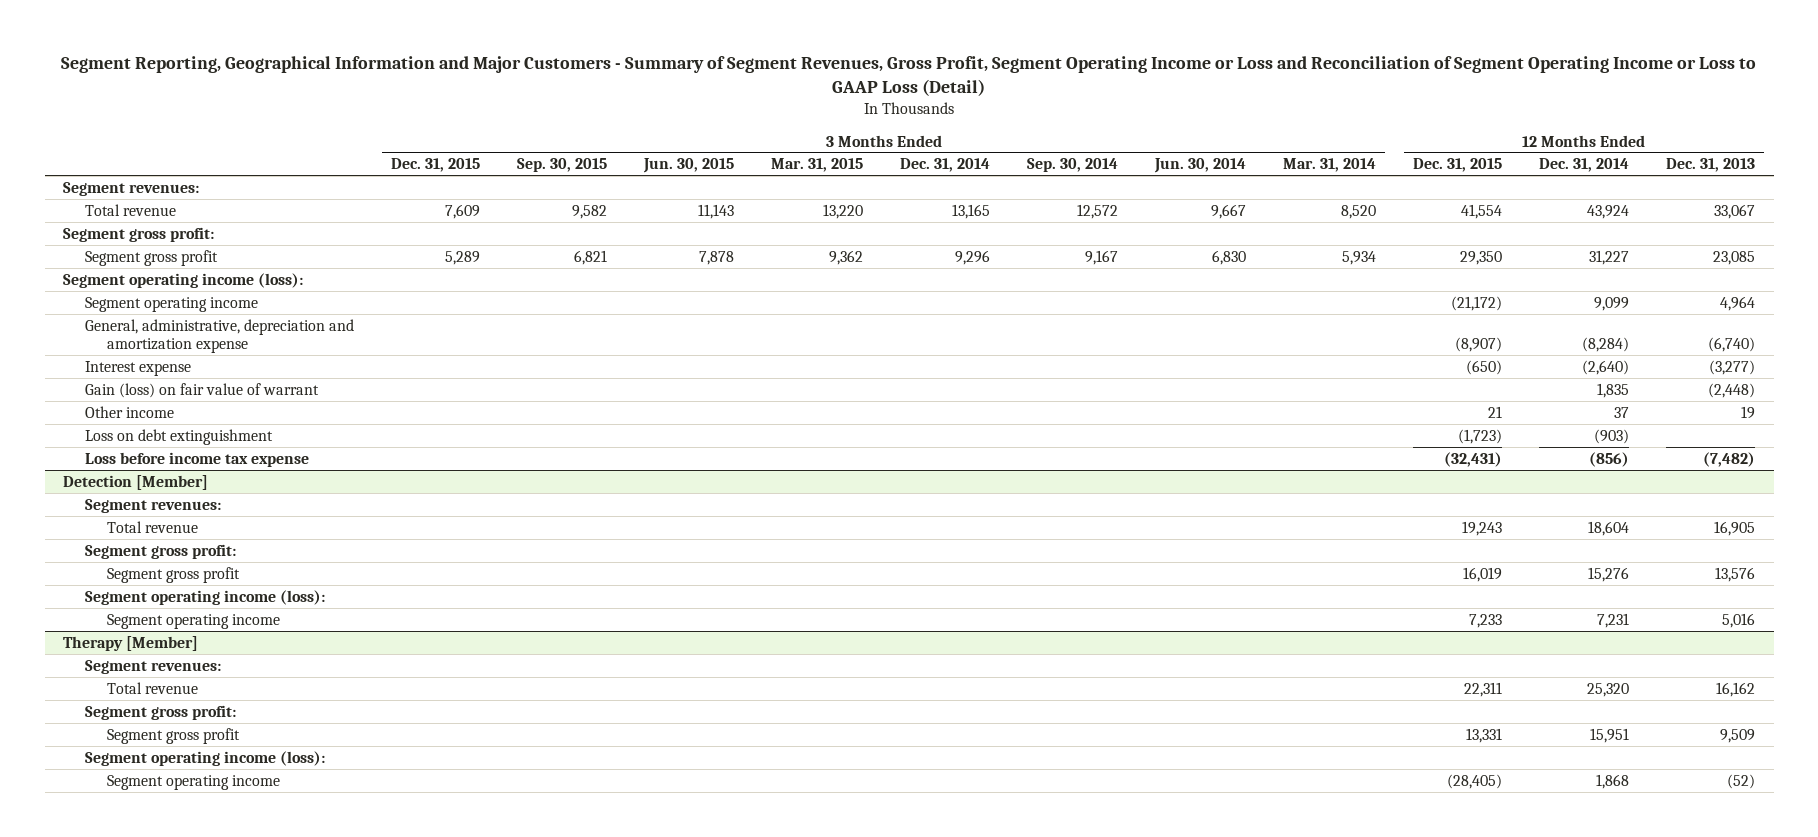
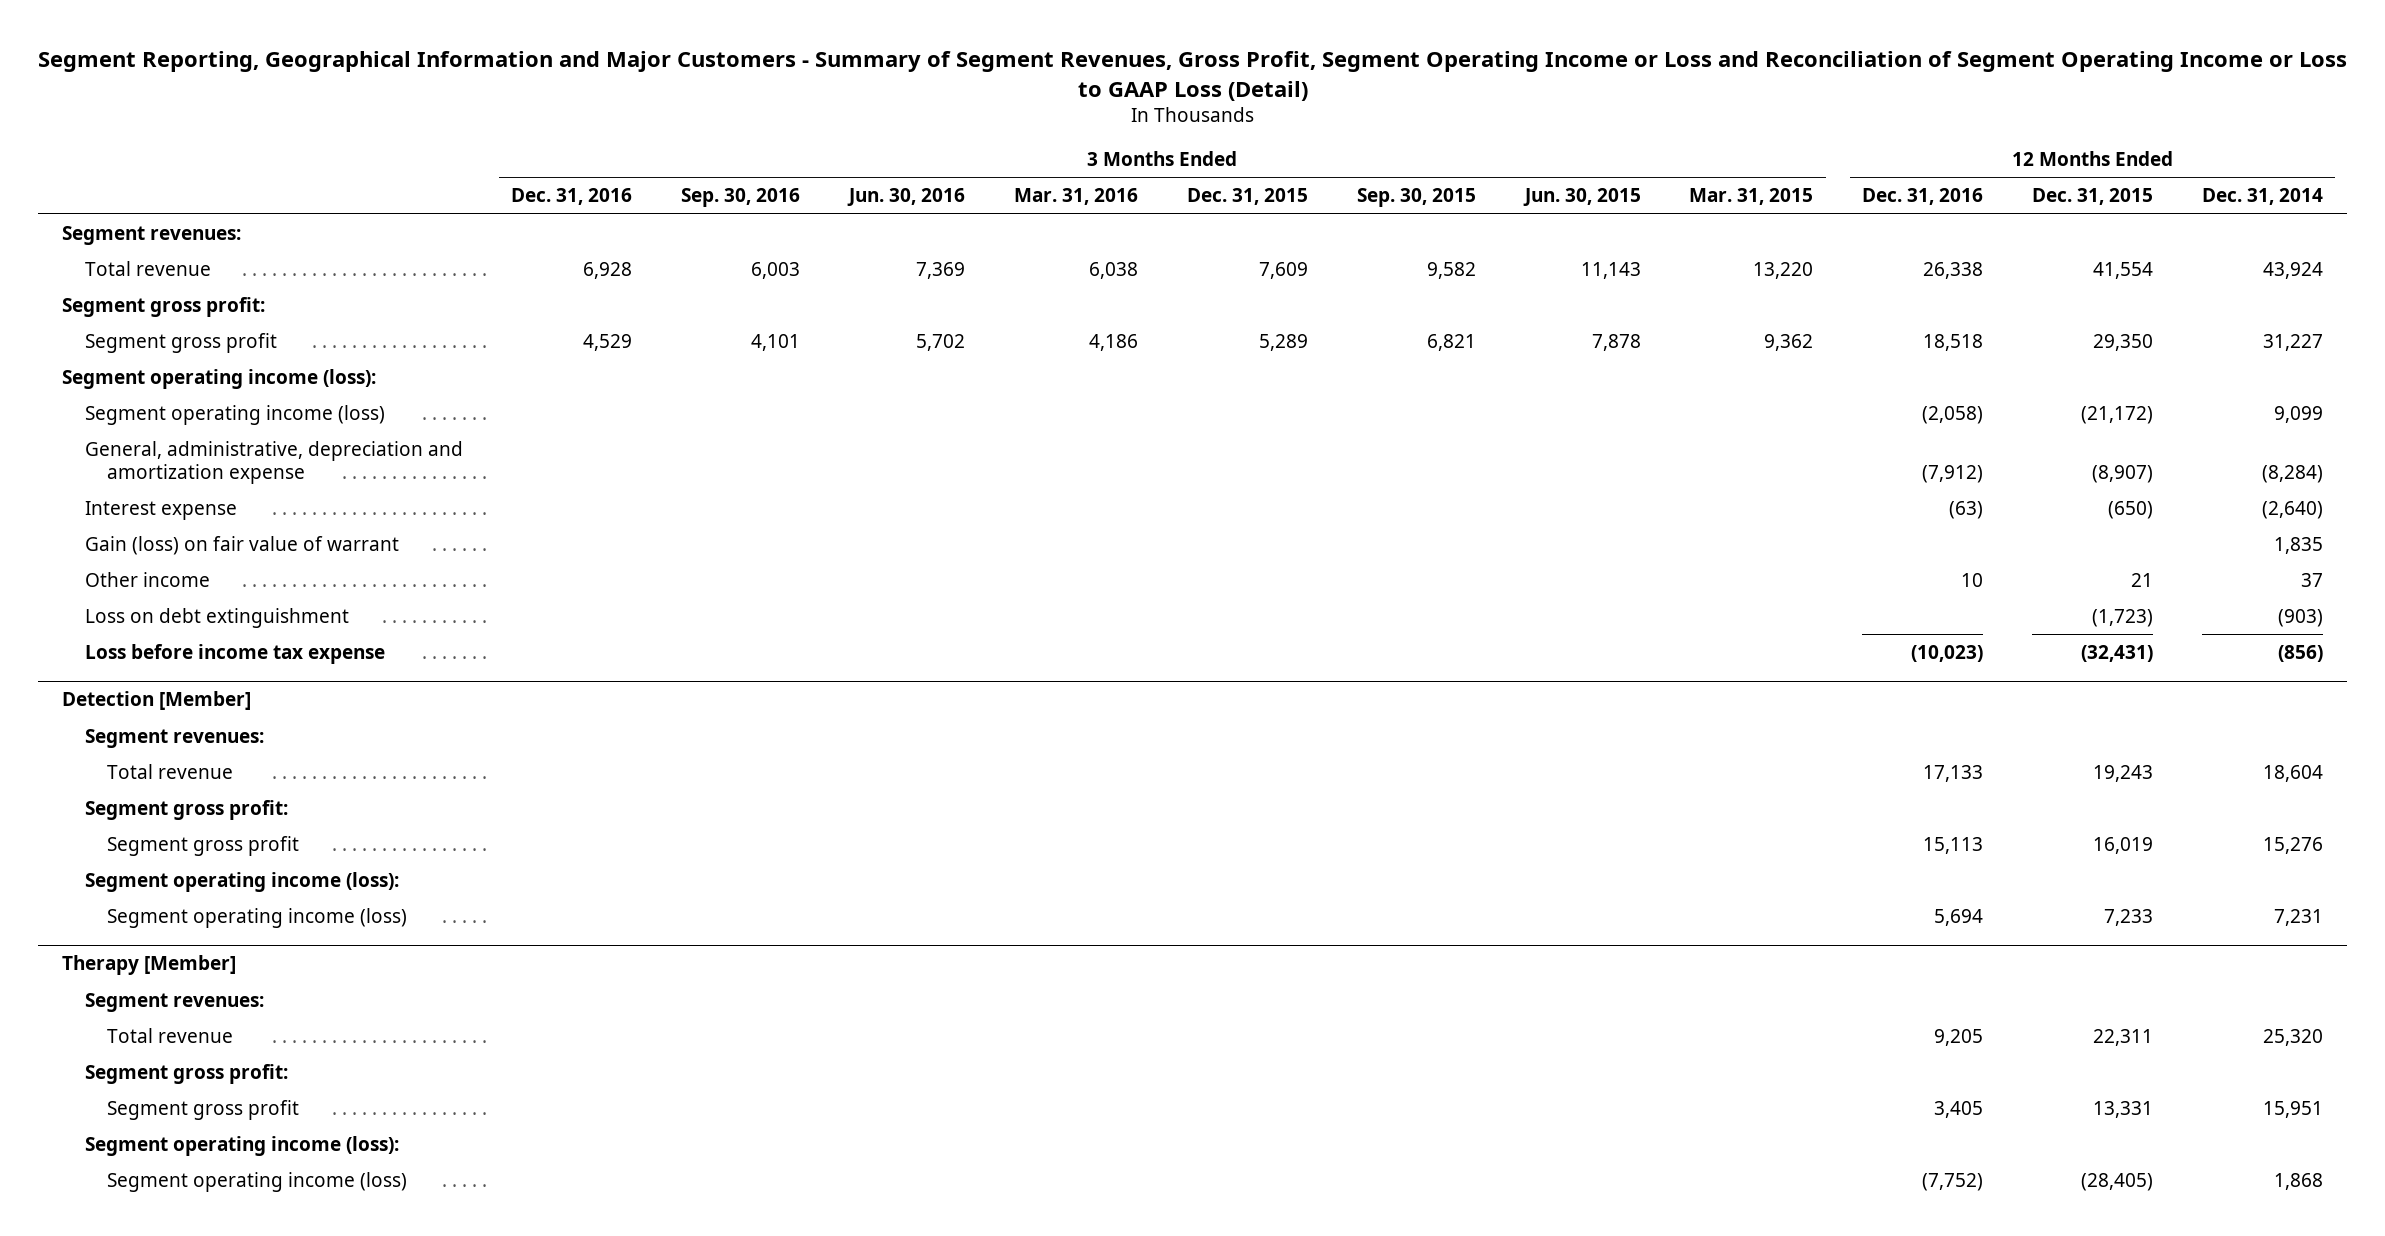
- | 3 Months Ended Dec. 31, 2015 | 3 Months Ended Sep. 30, 2015 | 3 Months Ended Jun. 30, 2015 | 3 Months Ended Mar. 31, 2015 | 3 Months Ended Dec. 31, 2014 | 3 Months Ended Sep. 30, 2014 | 3 Months Ended Jun. 30, 2014 | 3 Months Ended Mar. 31, 2014 | 12 Months Ended Dec. 31, 2015 | 12 Months Ended Dec. 31, 2014 | 12 Months Ended Dec. 31, 2013
+ | 3 Months Ended Dec. 31, 2016 | 3 Months Ended Sep. 30, 2016 | 3 Months Ended Jun. 30, 2016 | 3 Months Ended Mar. 31, 2016 | 3 Months Ended Dec. 31, 2015 | 3 Months Ended Sep. 30, 2015 | 3 Months Ended Jun. 30, 2015 | 3 Months Ended Mar. 31, 2015 | 12 Months Ended Dec. 31, 2016 | 12 Months Ended Dec. 31, 2015 | 12 Months Ended Dec. 31, 2014
- Segment operating income | | | | | | | | | (21,172) | 9,099 | 4,964
+ Segment operating income (loss) | | | | | | | | | (2,058) | (21,172) | 9,099
@ Detection [Member]
- Segment operating income | | | | | | | | | 7,233 | 7,231 | 5,016
+ Segment operating income (loss) | | | | | | | | | 5,694 | 7,233 | 7,231
@ Therapy [Member]
- Segment operating income | | | | | | | | | (28,405) | 1,868 | (52)
+ Segment operating income (loss) | | | | | | | | | (7,752) | (28,405) | 1,868

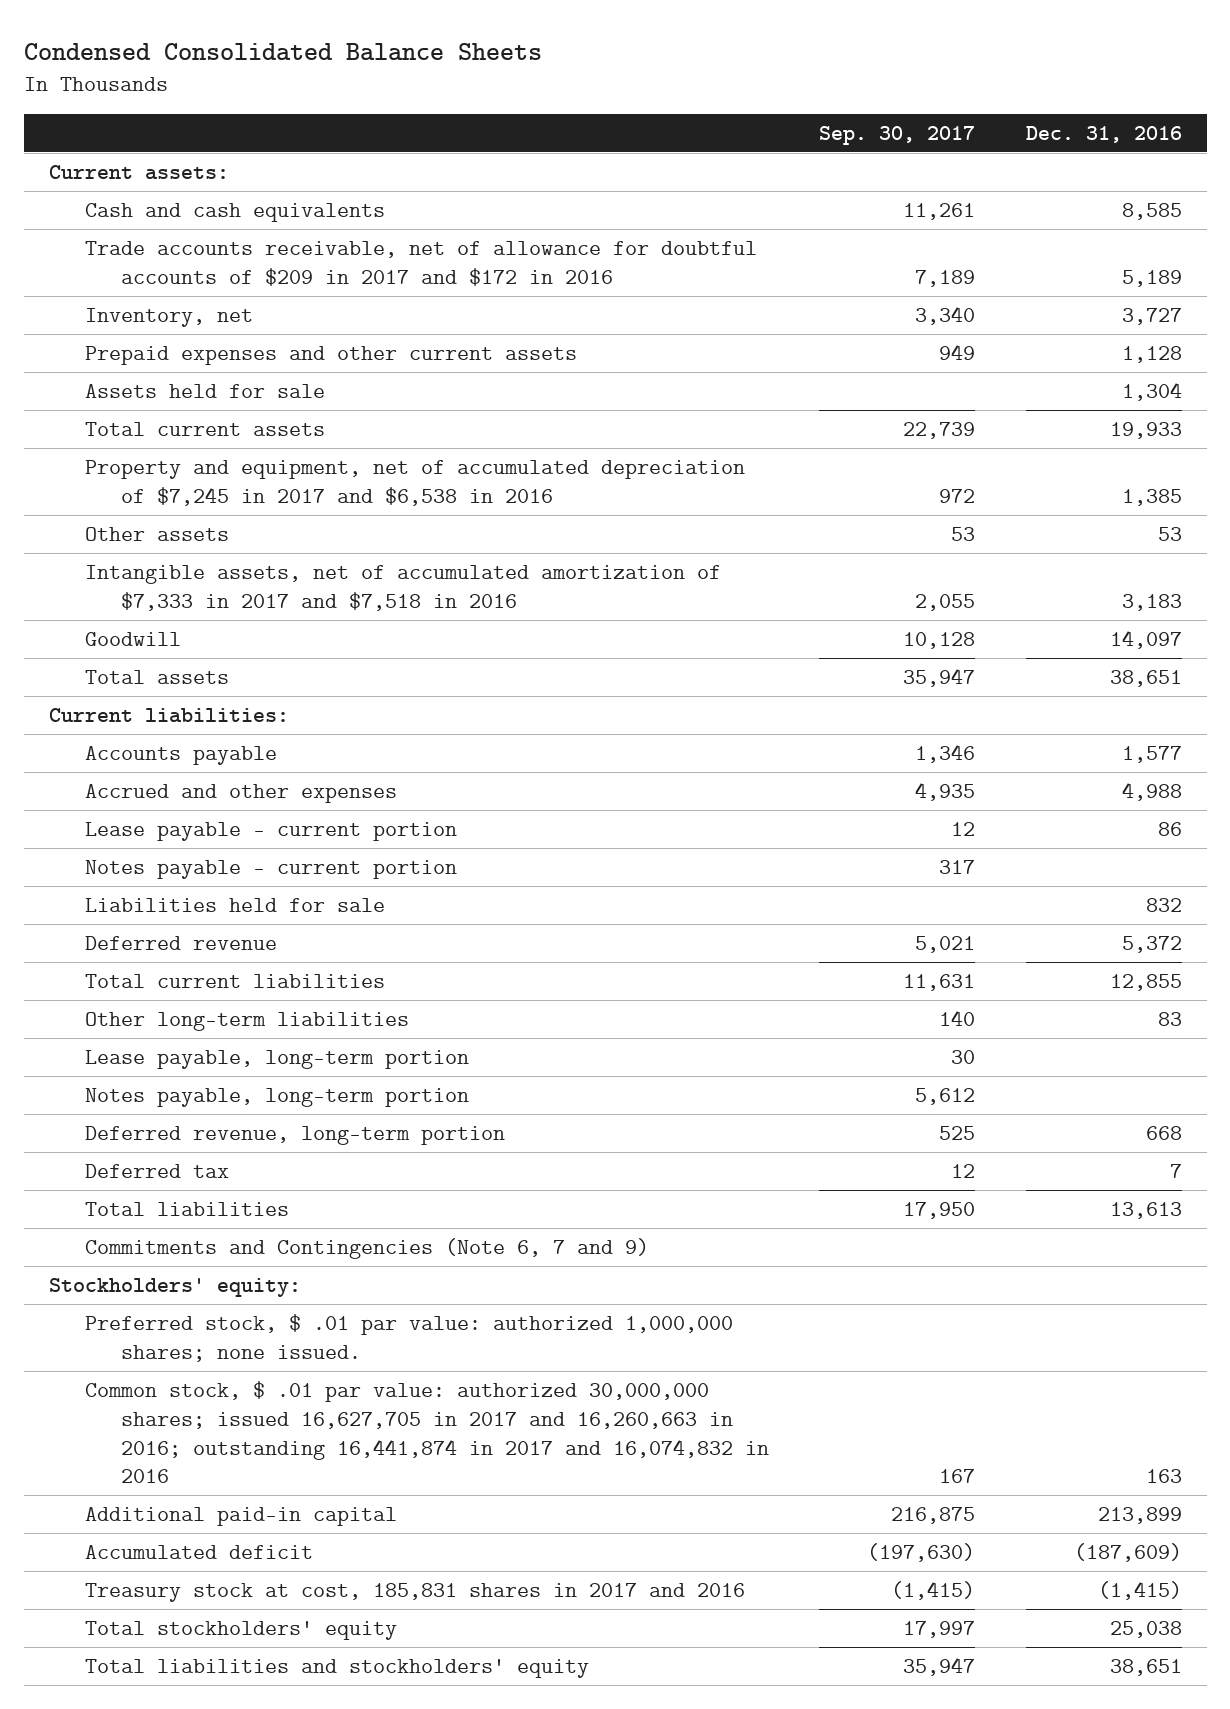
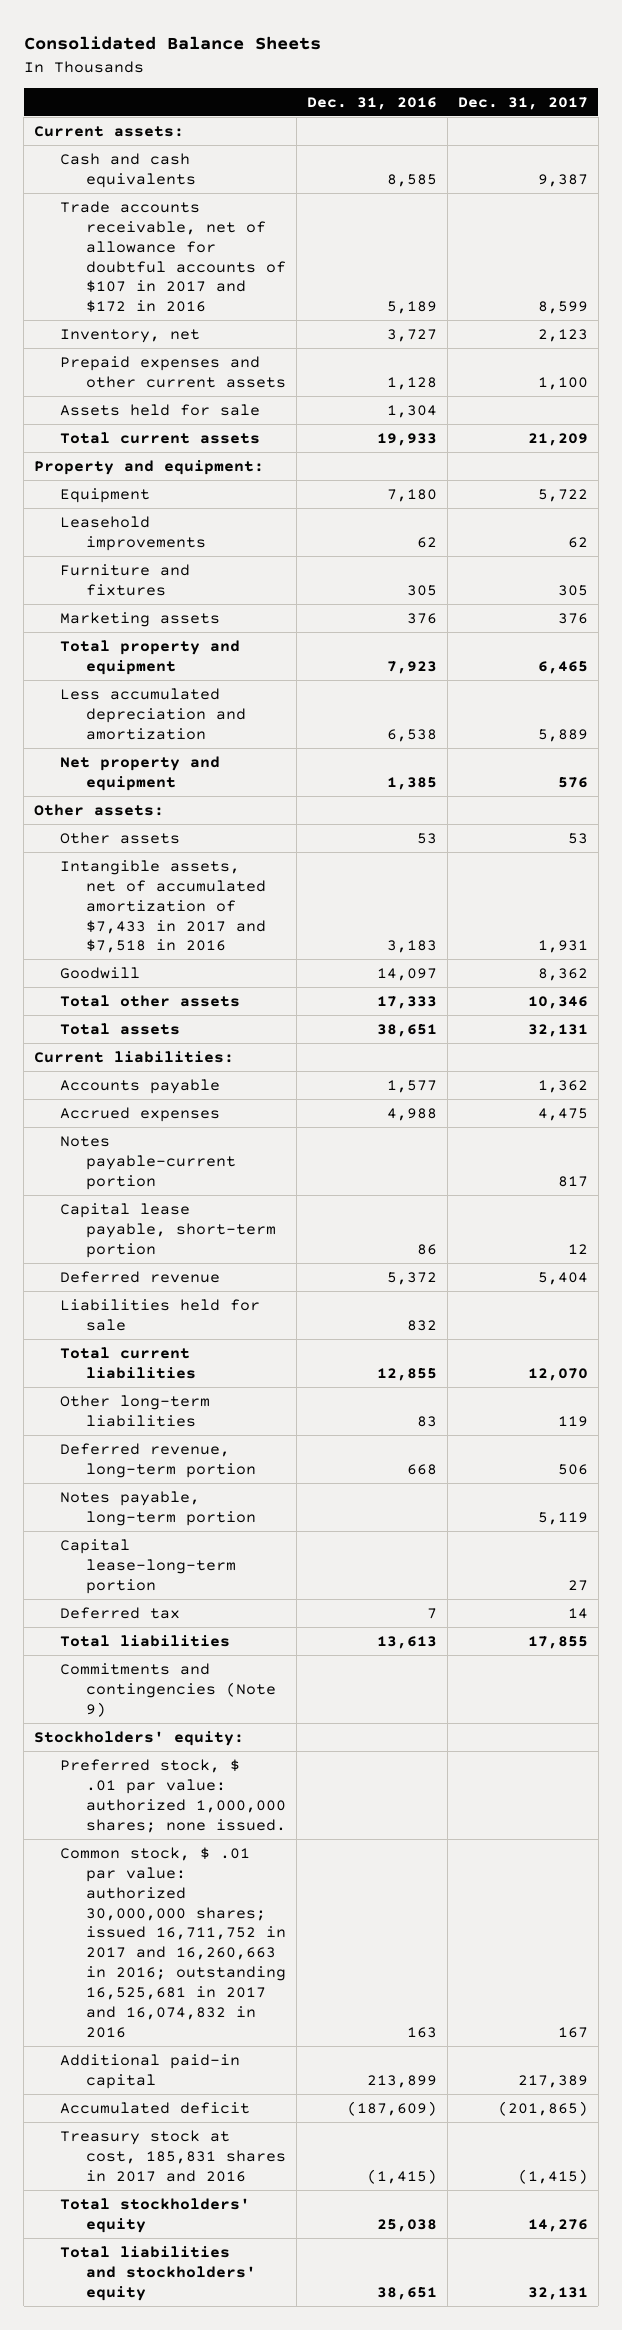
- Condensed Consolidated Balance Sheets
+ Consolidated Balance Sheets
- | Sep. 30, 2017 | Dec. 31, 2016
+ | Dec. 31, 2016 | Dec. 31, 2017
- Trade accounts receivable, net of allowance for doubtful accounts of $209 in 2017 and $172 in 2016 | 7,189 | 5,189
+ Trade accounts receivable, net of allowance for doubtful accounts of $107 in 2017 and $172 in 2016 | 5,189 | 8,599
- Property and equipment, net of accumulated depreciation of $7,245 in 2017 and $6,538 in 2016 | 972 | 1,385
+ Property and equipment:
+ Equipment | 7,180 | 5,722
+ Leasehold improvements | 62 | 62
+ Furniture and fixtures | 305 | 305
+ Marketing assets | 376 | 376
+ Total property and equipment | 7,923 | 6,465
+ Less accumulated depreciation and amortization | 6,538 | 5,889
+ Net property and equipment | 1,385 | 576
+ Other assets:
- Intangible assets, net of accumulated amortization of $7,333 in 2017 and $7,518 in 2016 | 2,055 | 3,183
+ Intangible assets, net of accumulated amortization of $7,433 in 2017 and $7,518 in 2016 | 3,183 | 1,931
+ Total other assets | 17,333 | 10,346
- Accrued and other expenses | 4,935 | 4,988
- Lease payable - current portion | 12 | 86
- Notes payable - current portion | 317 |
+ Accrued expenses | 4,988 | 4,475
+ Notes payable-current portion | | 817
+ Capital lease payable, short-term portion | 86 | 12
moved down: Liabilities held for sale | 832 |
- Lease payable, long-term portion | 30 |
moved down: Notes payable, long-term portion | | 5,119
+ Capital lease-long-term portion | | 27
- Commitments and Contingencies (Note 6, 7 and 9)
+ Commitments and contingencies (Note 9)
- Common stock, $ .01 par value: authorized 30,000,000 shares; issued 16,627,705 in 2017 and 16,260,663 in 2016; outstanding 16,441,874 in 2017 and 16,074,832 in 2016 | 167 | 163
+ Common stock, $ .01 par value: authorized 30,000,000 shares; issued 16,711,752 in 2017 and 16,260,663 in 2016; outstanding 16,525,681 in 2017 and 16,074,832 in 2016 | 163 | 167

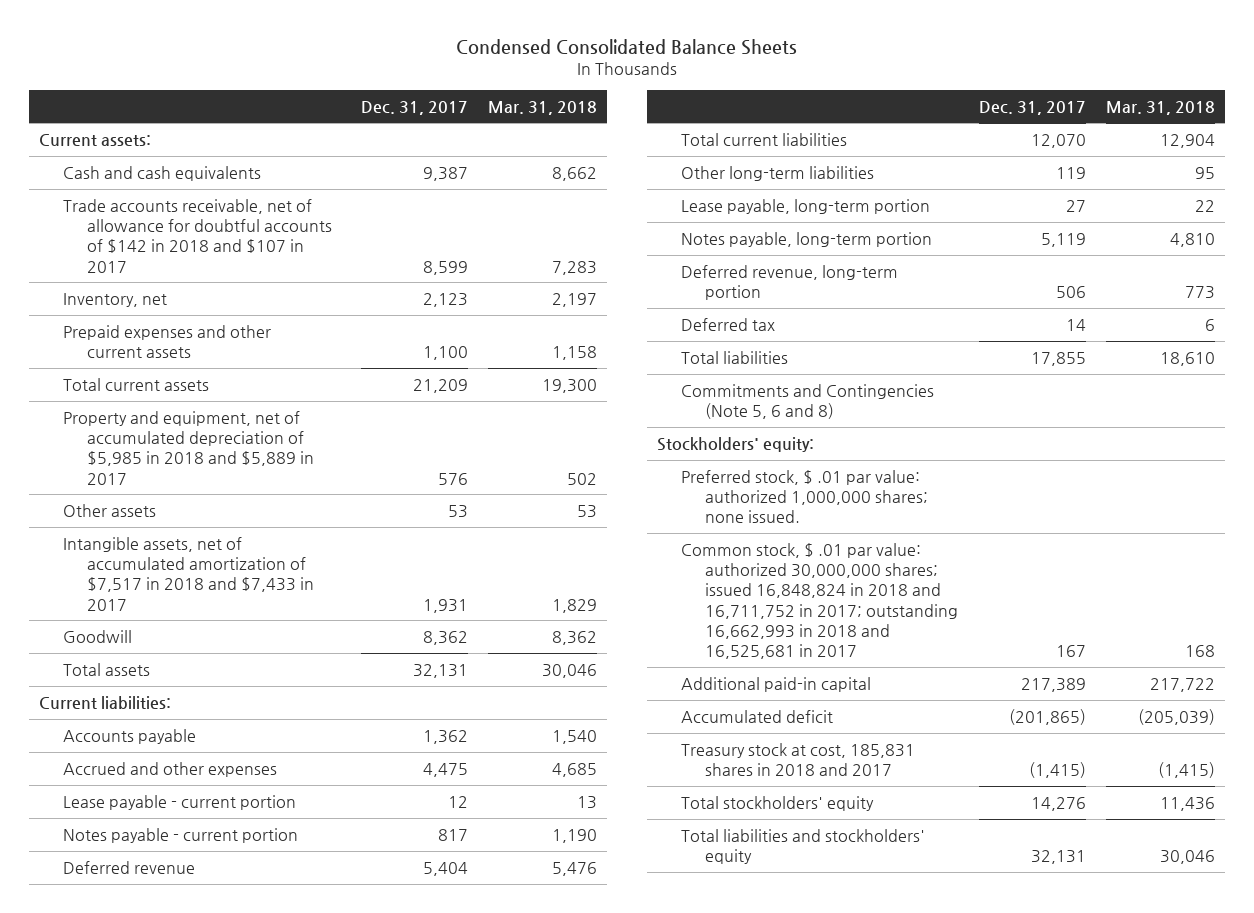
- Consolidated Balance Sheets
+ Condensed Consolidated Balance Sheets
- | Dec. 31, 2016 | Dec. 31, 2017
+ | Dec. 31, 2017 | Mar. 31, 2018
- Trade accounts receivable, net of allowance for doubtful accounts of $107 in 2017 and $172 in 2016 | 5,189 | 8,599
+ Trade accounts receivable, net of allowance for doubtful accounts of $142 in 2018 and $107 in 2017 | 8,599 | 7,283
- Assets held for sale | 1,304 |
- Property and equipment:
- Equipment | 7,180 | 5,722
- Leasehold improvements | 62 | 62
- Furniture and fixtures | 305 | 305
- Marketing assets | 376 | 376
- Total property and equipment | 7,923 | 6,465
- Less accumulated depreciation and amortization | 6,538 | 5,889
- Net property and equipment | 1,385 | 576
- Other assets:
+ Property and equipment, net of accumulated depreciation of $5,985 in 2018 and $5,889 in 2017 | 576 | 502
- Intangible assets, net of accumulated amortization of $7,433 in 2017 and $7,518 in 2016 | 3,183 | 1,931
+ Intangible assets, net of accumulated amortization of $7,517 in 2018 and $7,433 in 2017 | 1,931 | 1,829
- Total other assets | 17,333 | 10,346
- Accrued expenses | 4,988 | 4,475
- Notes payable-current portion | | 817
- Capital lease payable, short-term portion | 86 | 12
+ Accrued and other expenses | 4,475 | 4,685
+ Lease payable - current portion | 12 | 13
+ Notes payable - current portion | 817 | 1,190
- Liabilities held for sale | 832 |
+ Lease payable, long-term portion | 27 | 22
- Capital lease-long-term portion | | 27
moved down: Deferred revenue, long-term portion | 506 | 773
- Commitments and contingencies (Note 9)
+ Commitments and Contingencies (Note 5, 6 and 8)
- Common stock, $ .01 par value: authorized 30,000,000 shares; issued 16,711,752 in 2017 and 16,260,663 in 2016; outstanding 16,525,681 in 2017 and 16,074,832 in 2016 | 163 | 167
+ Common stock, $ .01 par value: authorized 30,000,000 shares; issued 16,848,824 in 2018 and 16,711,752 in 2017; outstanding 16,662,993 in 2018 and 16,525,681 in 2017 | 167 | 168
- Treasury stock at cost, 185,831 shares in 2017 and 2016 | (1,415) | (1,415)
+ Treasury stock at cost, 185,831 shares in 2018 and 2017 | (1,415) | (1,415)

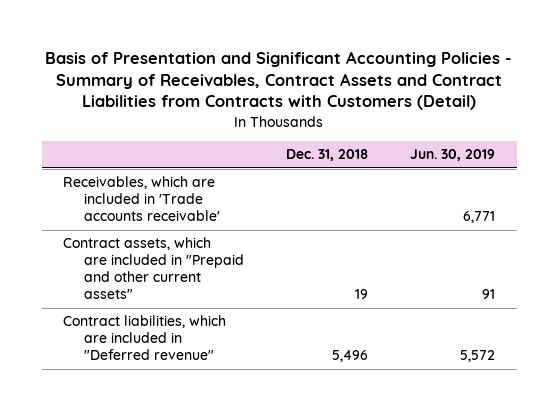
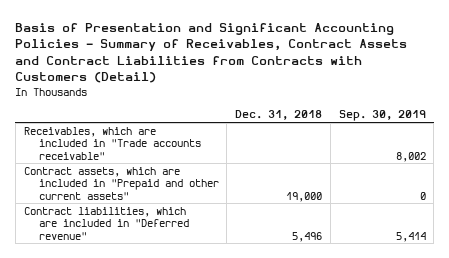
- | Dec. 31, 2018 | Jun. 30, 2019
+ | Dec. 31, 2018 | Sep. 30, 2019
- Receivables, which are included in 'Trade accounts receivable' | | 6,771
- Contract assets, which are included in "Prepaid and other current assets" | 19 | 91
+ Receivables, which are included in "Trade accounts receivable" | | 8,002
+ Contract assets, which are included in "Prepaid and other current assets" | 19,000 | 0

